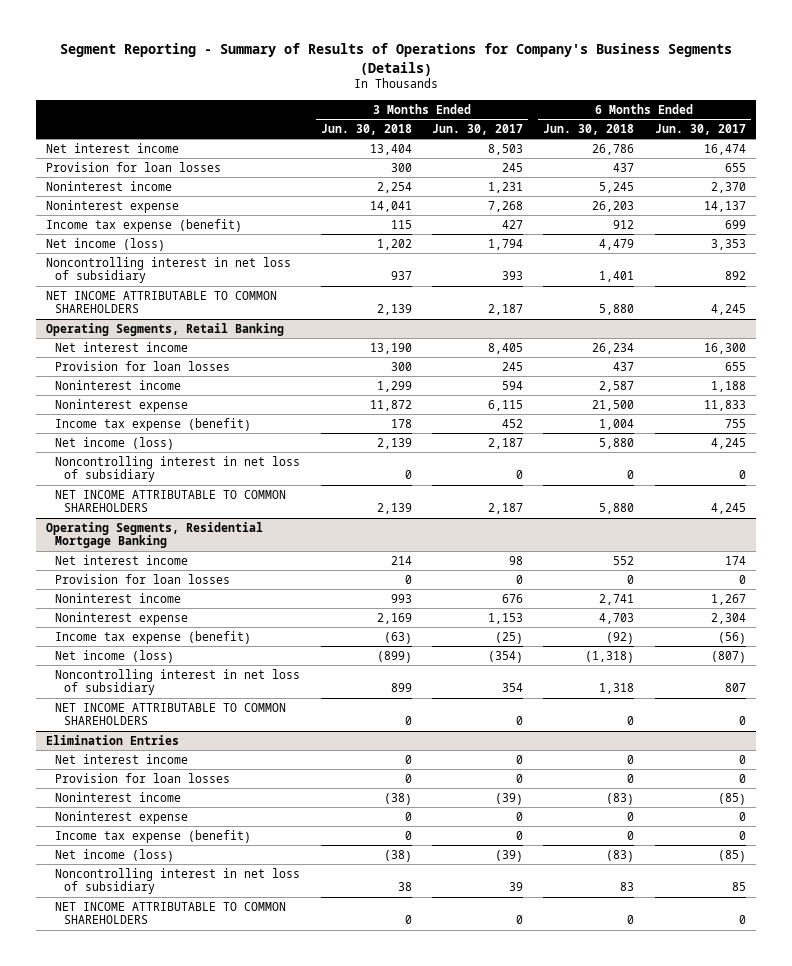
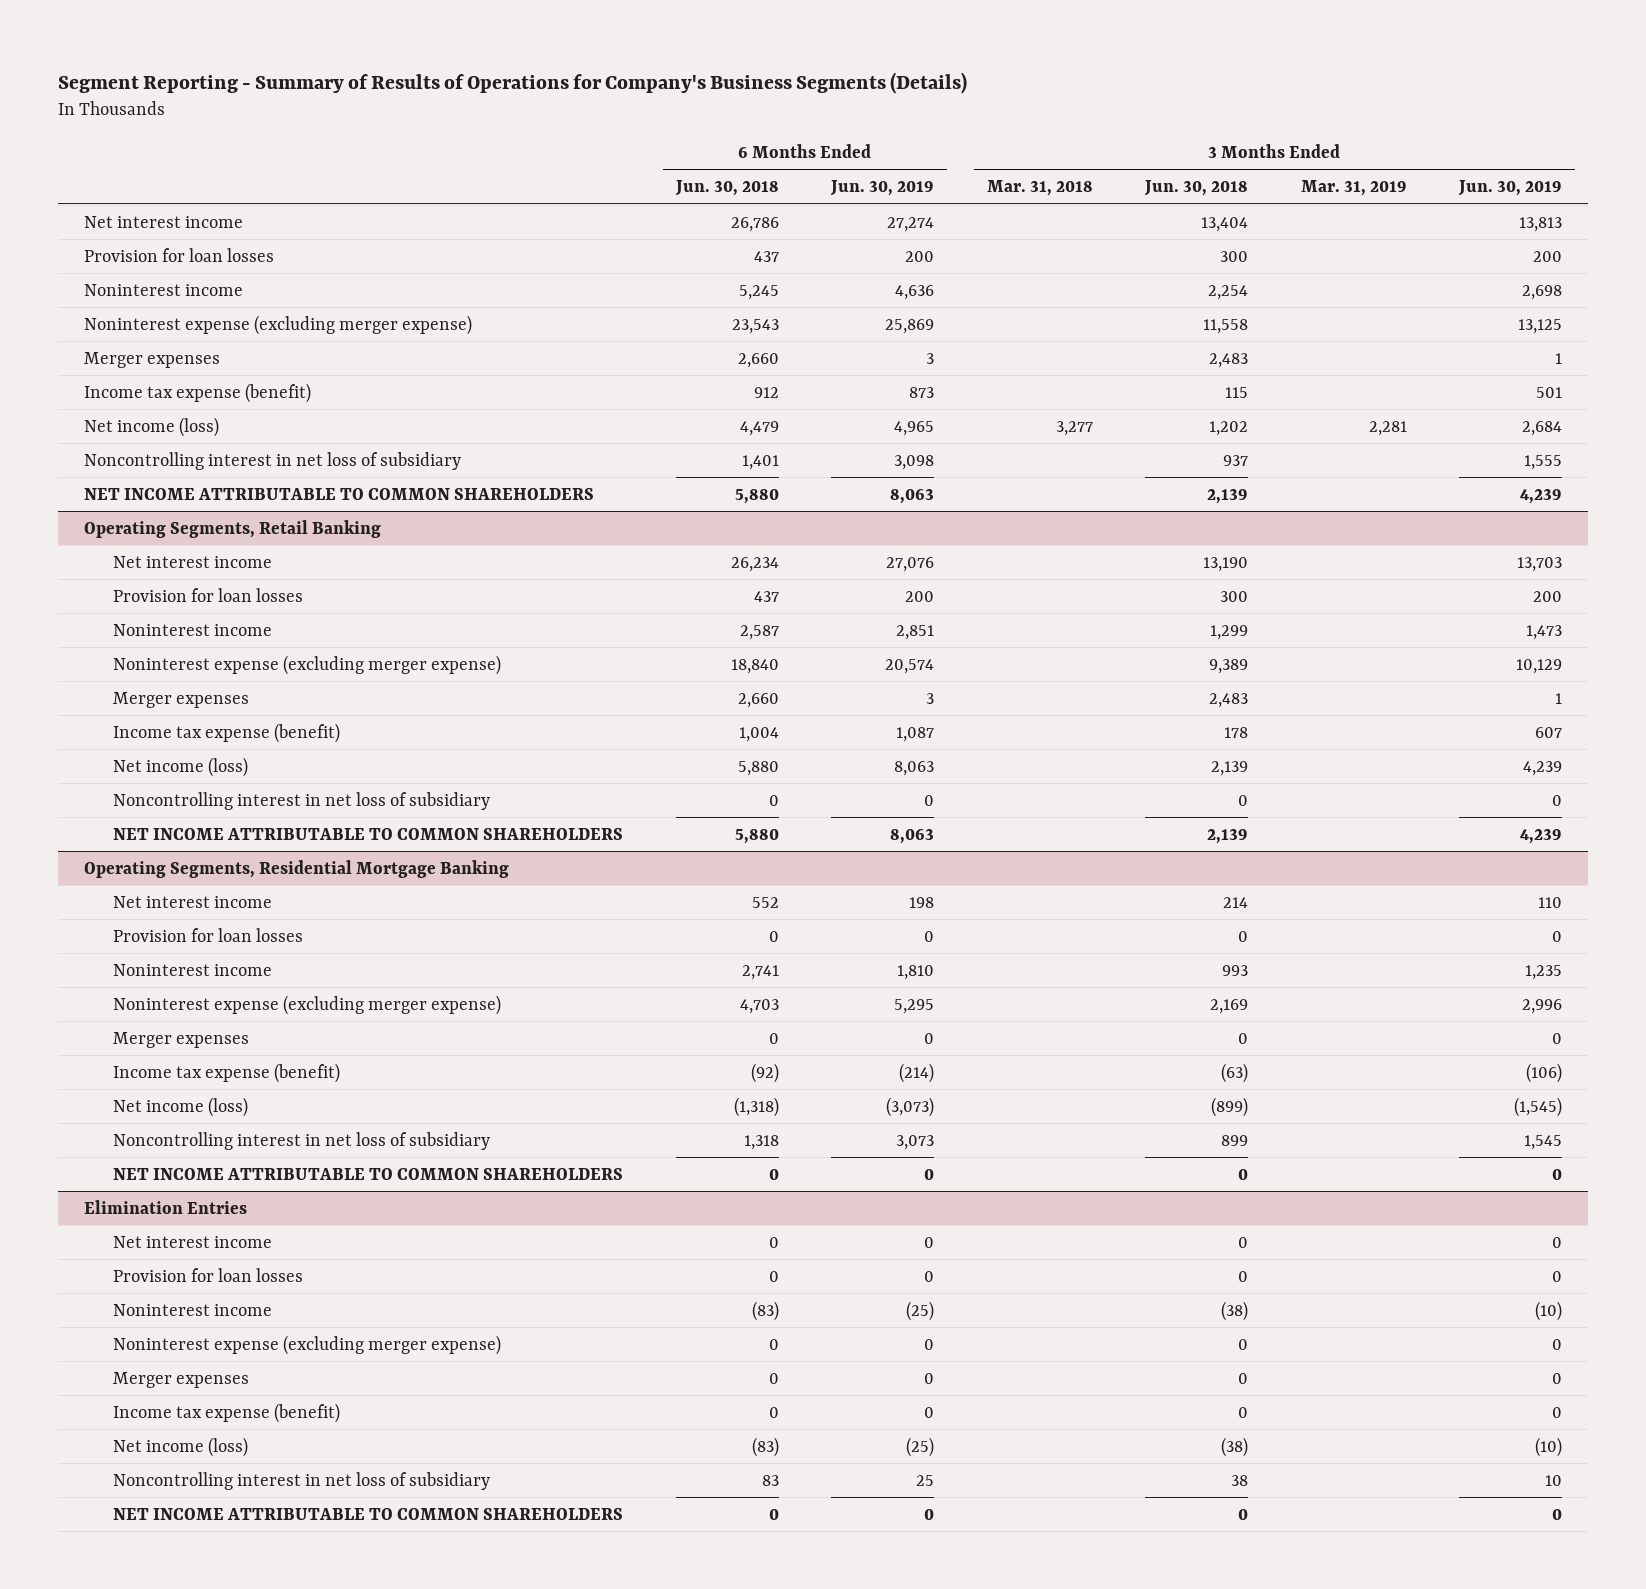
- | 3 Months Ended Jun. 30, 2018 | 3 Months Ended Jun. 30, 2017 | 6 Months Ended Jun. 30, 2018 | 6 Months Ended Jun. 30, 2017
+ | 6 Months Ended Jun. 30, 2018 | 6 Months Ended Jun. 30, 2019 | 3 Months Ended Mar. 31, 2018 | 3 Months Ended Jun. 30, 2018 | 3 Months Ended Mar. 31, 2019 | 3 Months Ended Jun. 30, 2019
- Noninterest expense | 14,041 | 7,268 | 26,203 | 14,137
+ Noninterest expense (excluding merger expense) | 23,543 | 25,869 | | 11,558 | | 13,125
+ Merger expenses | 2,660 | 3 | | 2,483 | | 1
@ Operating Segments, Retail Banking
- Noninterest expense | 11,872 | 6,115 | 21,500 | 11,833
+ Noninterest expense (excluding merger expense) | 18,840 | 20,574 | | 9,389 | | 10,129
+ Merger expenses | 2,660 | 3 | | 2,483 | | 1
@ Operating Segments, Residential Mortgage Banking
- Noninterest expense | 2,169 | 1,153 | 4,703 | 2,304
+ Noninterest expense (excluding merger expense) | 4,703 | 5,295 | | 2,169 | | 2,996
+ Merger expenses | 0 | 0 | | 0 | | 0
@ Elimination Entries
- Noninterest expense | 0 | 0 | 0 | 0
+ Noninterest expense (excluding merger expense) | 0 | 0 | | 0 | | 0
+ Merger expenses | 0 | 0 | | 0 | | 0

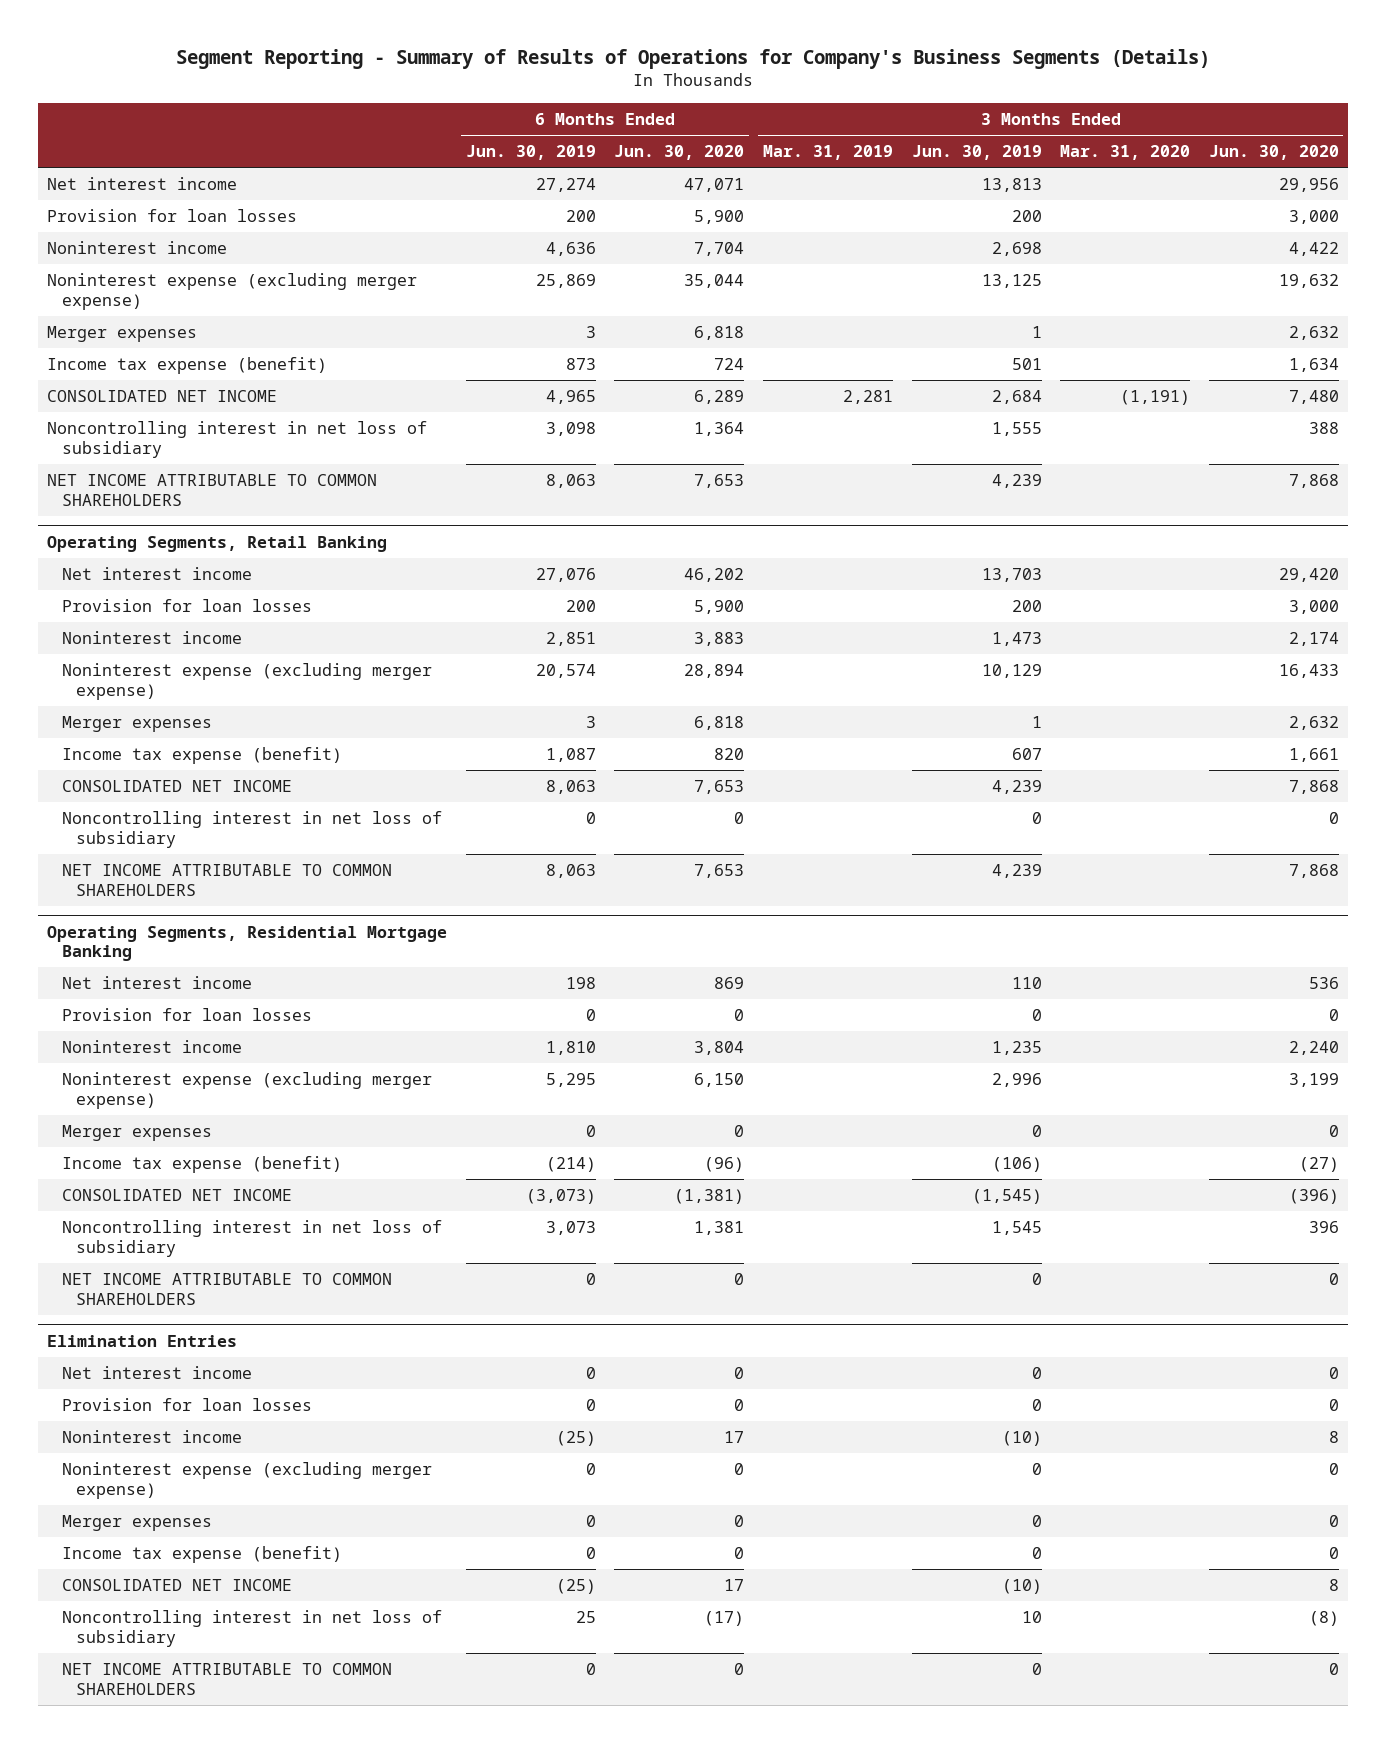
- | 6 Months Ended Jun. 30, 2018 | 6 Months Ended Jun. 30, 2019 | 3 Months Ended Mar. 31, 2018 | 3 Months Ended Jun. 30, 2018 | 3 Months Ended Mar. 31, 2019 | 3 Months Ended Jun. 30, 2019
+ | 6 Months Ended Jun. 30, 2019 | 6 Months Ended Jun. 30, 2020 | 3 Months Ended Mar. 31, 2019 | 3 Months Ended Jun. 30, 2019 | 3 Months Ended Mar. 31, 2020 | 3 Months Ended Jun. 30, 2020
- Net income (loss) | 4,479 | 4,965 | 3,277 | 1,202 | 2,281 | 2,684
+ CONSOLIDATED NET INCOME | 4,965 | 6,289 | 2,281 | 2,684 | (1,191) | 7,480
@ Operating Segments, Retail Banking
- Net income (loss) | 5,880 | 8,063 | | 2,139 | | 4,239
+ CONSOLIDATED NET INCOME | 8,063 | 7,653 | | 4,239 | | 7,868
@ Operating Segments, Residential Mortgage Banking
- Net income (loss) | (1,318) | (3,073) | | (899) | | (1,545)
+ CONSOLIDATED NET INCOME | (3,073) | (1,381) | | (1,545) | | (396)
@ Elimination Entries
- Net income (loss) | (83) | (25) | | (38) | | (10)
+ CONSOLIDATED NET INCOME | (25) | 17 | | (10) | | 8

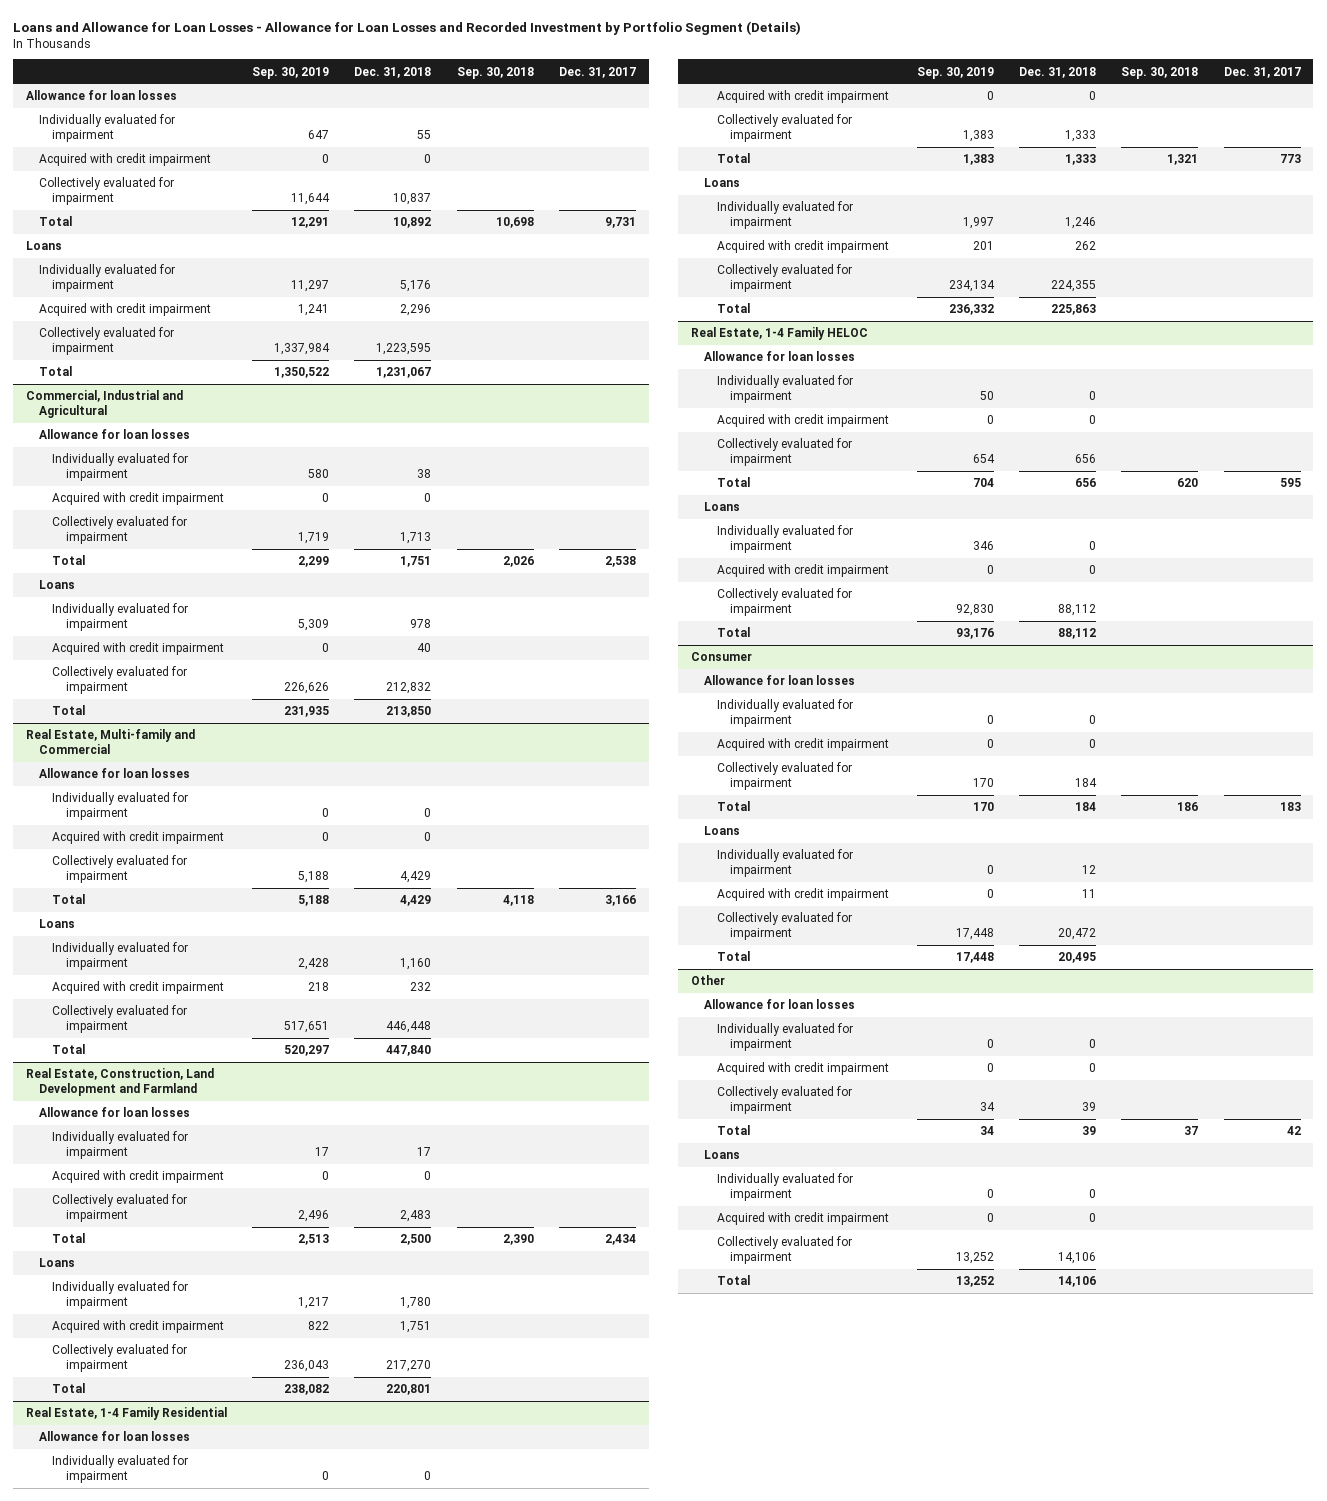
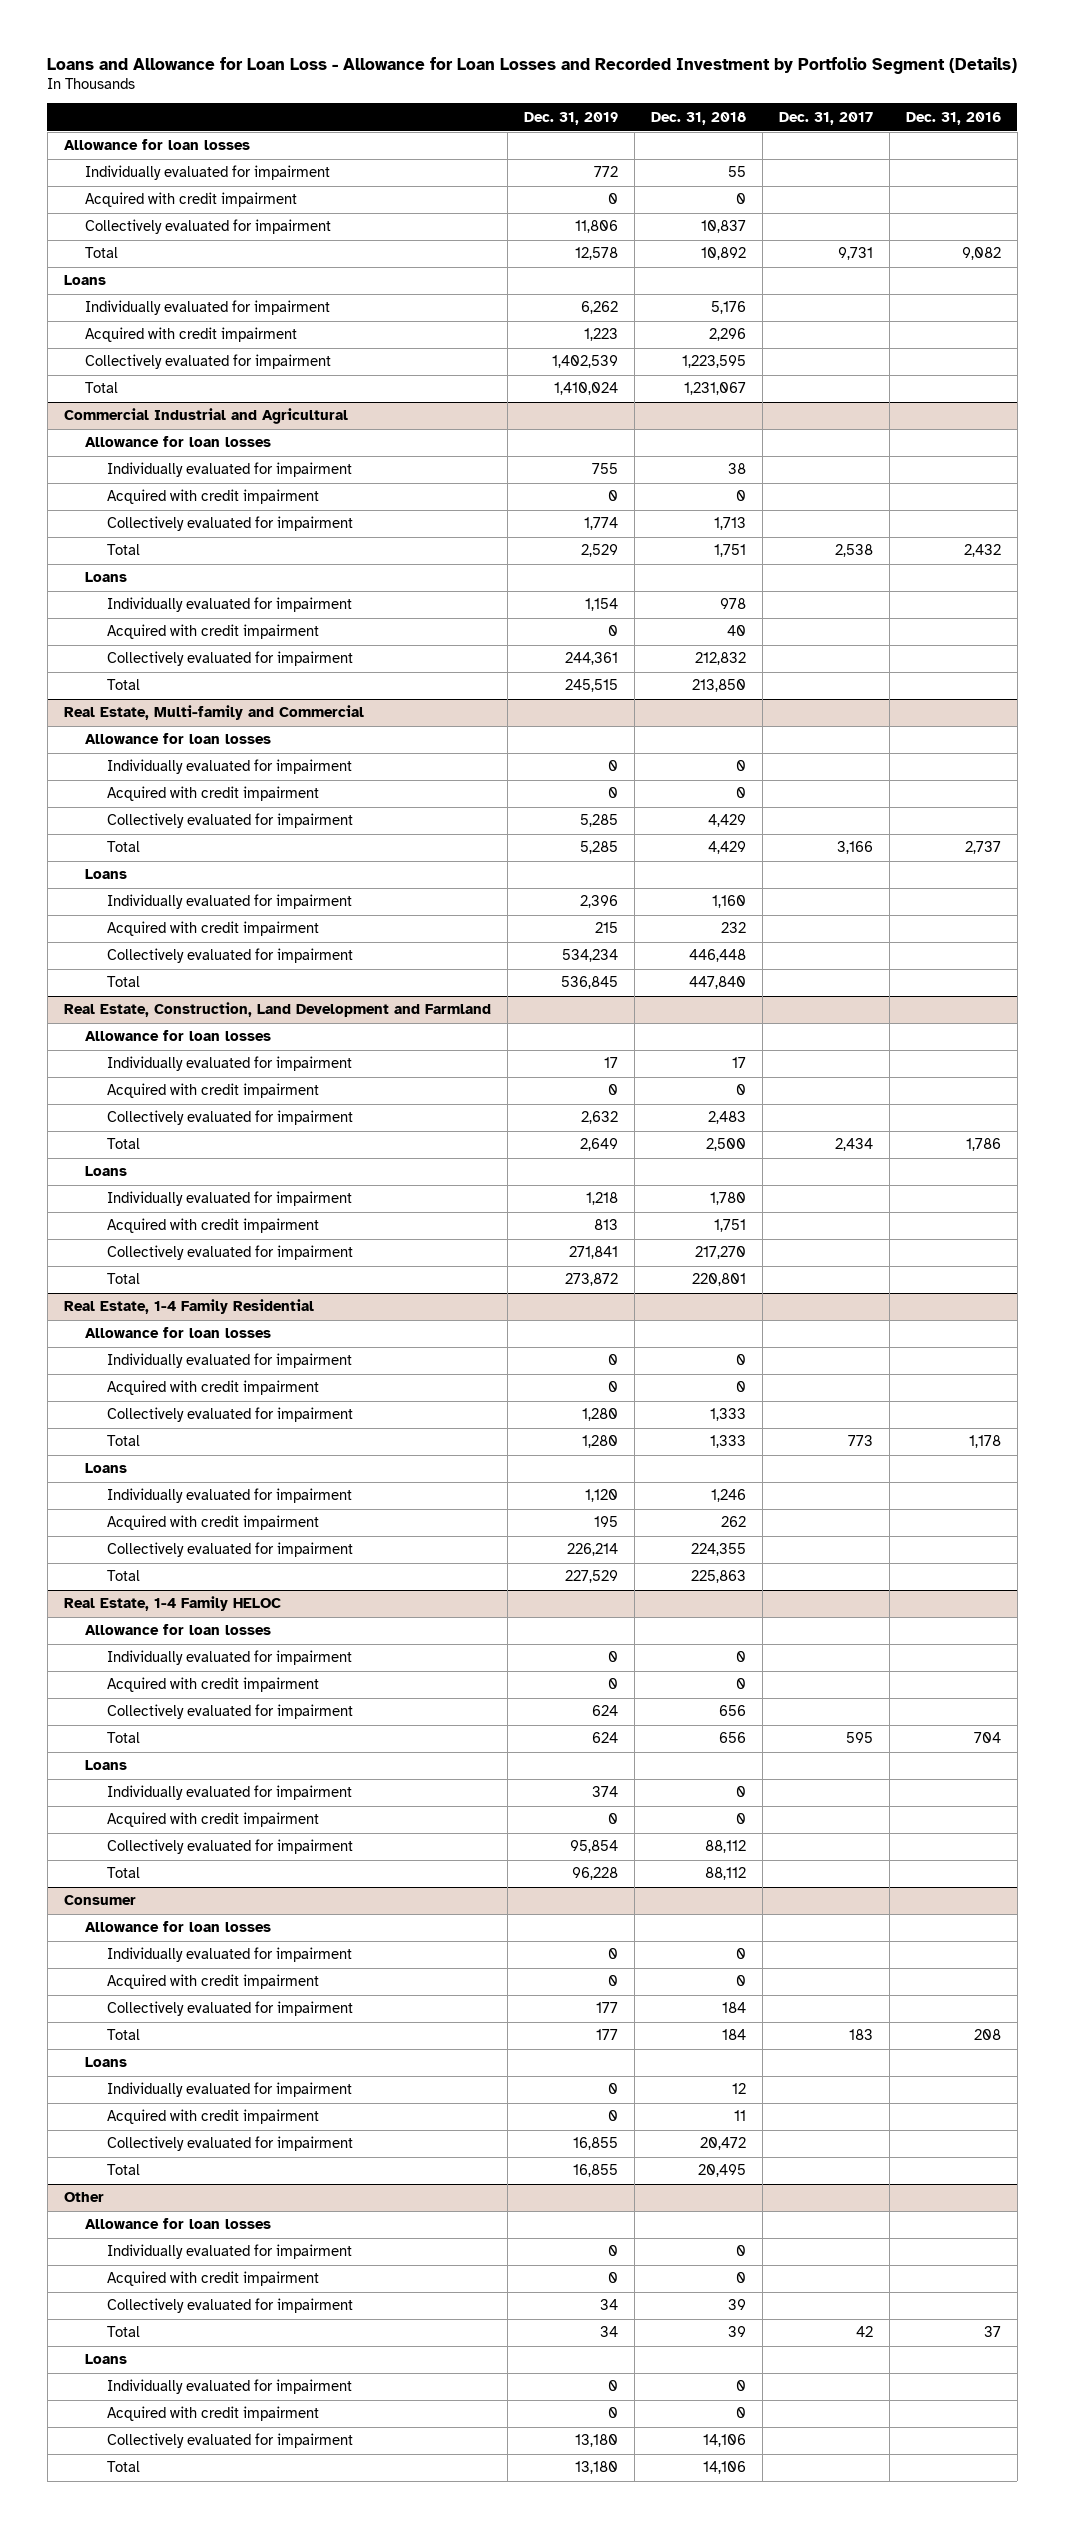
- Loans and Allowance for Loan Losses - Allowance for Loan Losses and Recorded Investment by Portfolio Segment (Details)
+ Loans and Allowance for Loan Loss - Allowance for Loan Losses and Recorded Investment by Portfolio Segment (Details)
- | Sep. 30, 2019 | Dec. 31, 2018 | Sep. 30, 2018 | Dec. 31, 2017
+ | Dec. 31, 2019 | Dec. 31, 2018 | Dec. 31, 2017 | Dec. 31, 2016
- Commercial, Industrial and Agricultural
+ Commercial Industrial and Agricultural

